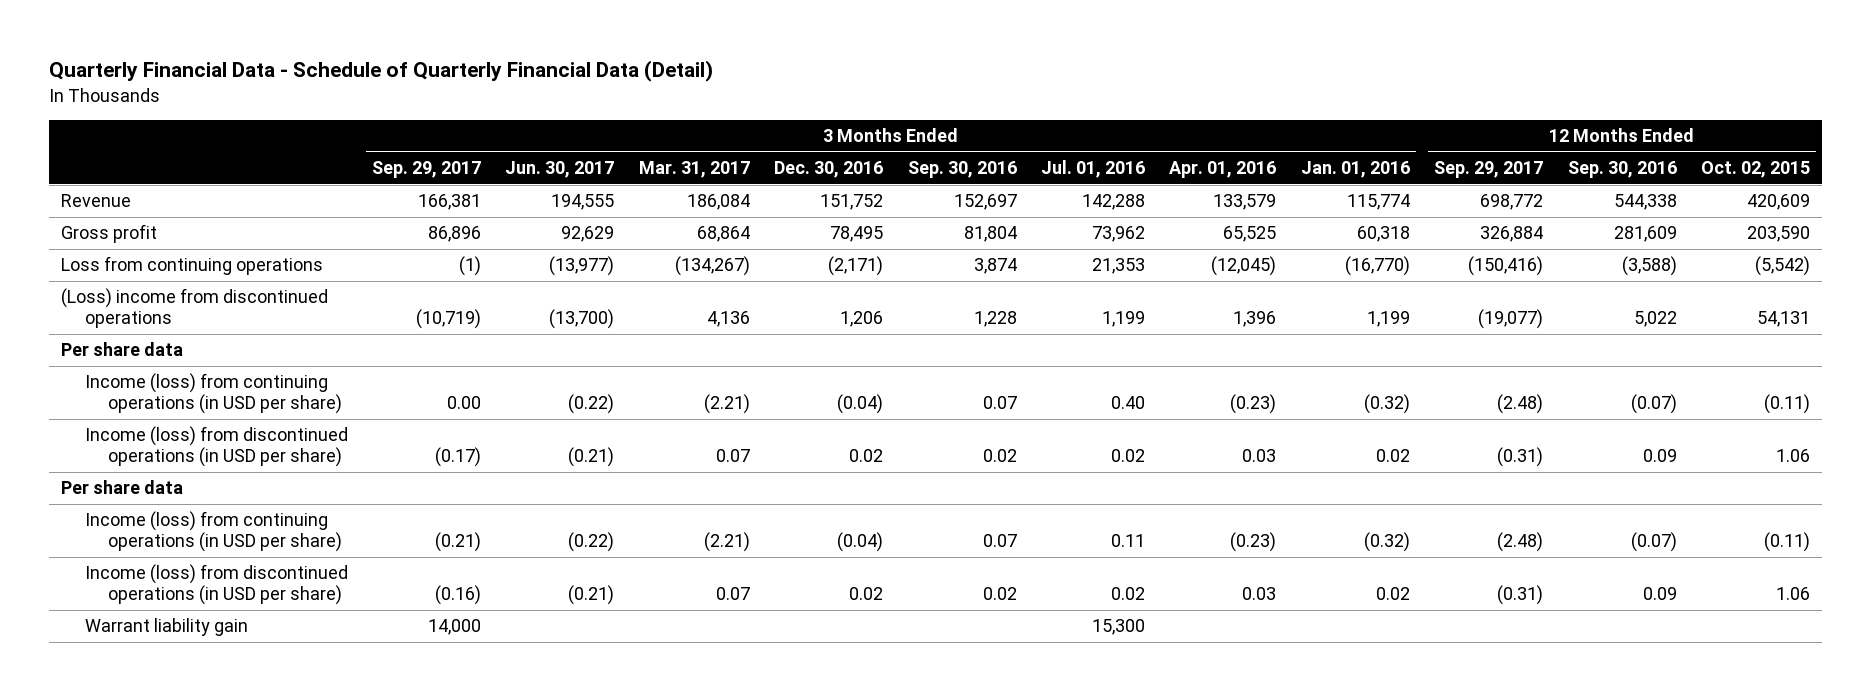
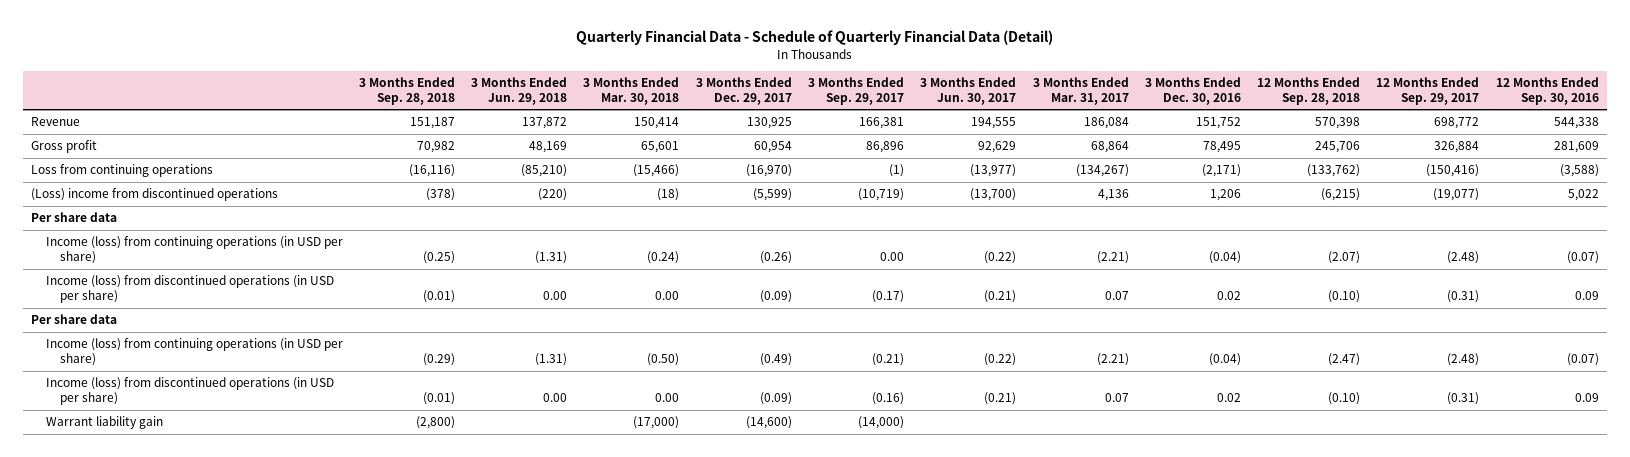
- | 3 Months Ended Sep. 29, 2017 | 3 Months Ended Jun. 30, 2017 | 3 Months Ended Mar. 31, 2017 | 3 Months Ended Dec. 30, 2016 | 3 Months Ended Sep. 30, 2016 | 3 Months Ended Jul. 01, 2016 | 3 Months Ended Apr. 01, 2016 | 3 Months Ended Jan. 01, 2016 | 12 Months Ended Sep. 29, 2017 | 12 Months Ended Sep. 30, 2016 | 12 Months Ended Oct. 02, 2015
+ | 3 Months Ended Sep. 28, 2018 | 3 Months Ended Jun. 29, 2018 | 3 Months Ended Mar. 30, 2018 | 3 Months Ended Dec. 29, 2017 | 3 Months Ended Sep. 29, 2017 | 3 Months Ended Jun. 30, 2017 | 3 Months Ended Mar. 31, 2017 | 3 Months Ended Dec. 30, 2016 | 12 Months Ended Sep. 28, 2018 | 12 Months Ended Sep. 29, 2017 | 12 Months Ended Sep. 30, 2016
- Warrant liability gain | 14,000 | | | | | 15,300 | | | | |
+ Warrant liability gain | (2,800) | | (17,000) | (14,600) | (14,000) | | | | | |

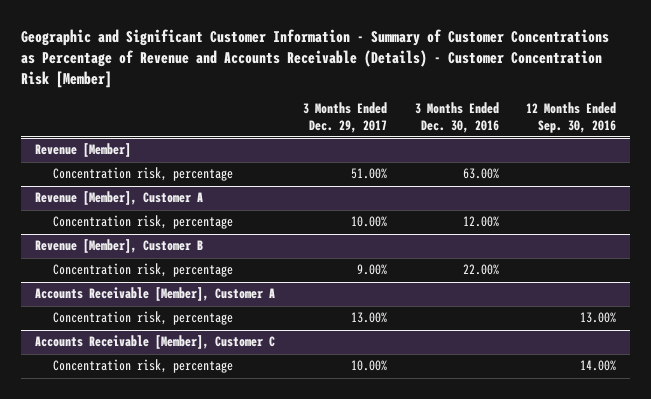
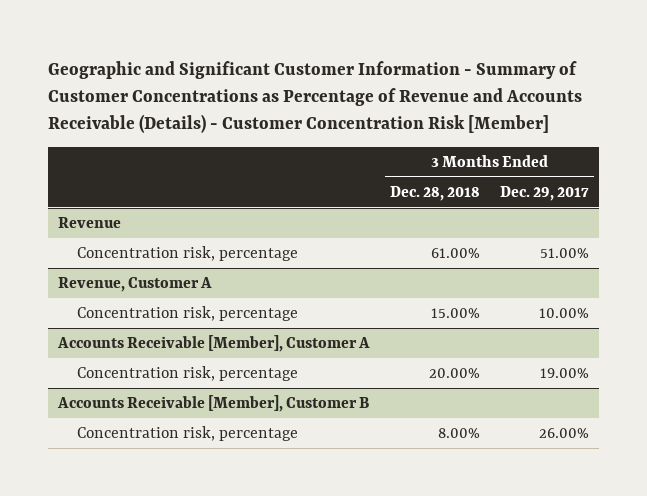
- | 3 Months Ended Dec. 29, 2017 | 3 Months Ended Dec. 30, 2016 | 12 Months Ended Sep. 30, 2016
+ | 3 Months Ended Dec. 28, 2018 | 3 Months Ended Dec. 29, 2017
- Revenue [Member]
+ Revenue
- Revenue [Member], Customer A
+ Revenue, Customer A
- Revenue [Member], Customer B
- Concentration risk, percentage | 9.00% | 22.00% |
@ Accounts Receivable [Member], Customer A
- Concentration risk, percentage | 13.00% | | 13.00%
- Accounts Receivable [Member], Customer C
- Concentration risk, percentage | 10.00% | | 14.00%
@ Accounts Receivable [Member], Customer A
+ Concentration risk, percentage | 20.00% | 19.00%
+ Accounts Receivable [Member], Customer B
+ Concentration risk, percentage | 8.00% | 26.00%

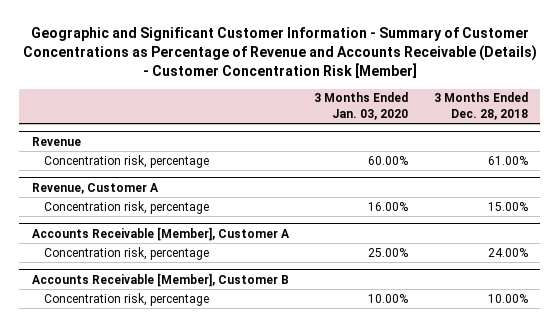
- | 3 Months Ended Dec. 28, 2018 | 3 Months Ended Dec. 29, 2017
+ | 3 Months Ended Jan. 03, 2020 | 3 Months Ended Dec. 28, 2018
@ Accounts Receivable [Member], Customer A
- Concentration risk, percentage | 20.00% | 19.00%
+ Concentration risk, percentage | 25.00% | 24.00%
@ Accounts Receivable [Member], Customer B
- Concentration risk, percentage | 8.00% | 26.00%
+ Concentration risk, percentage | 10.00% | 10.00%

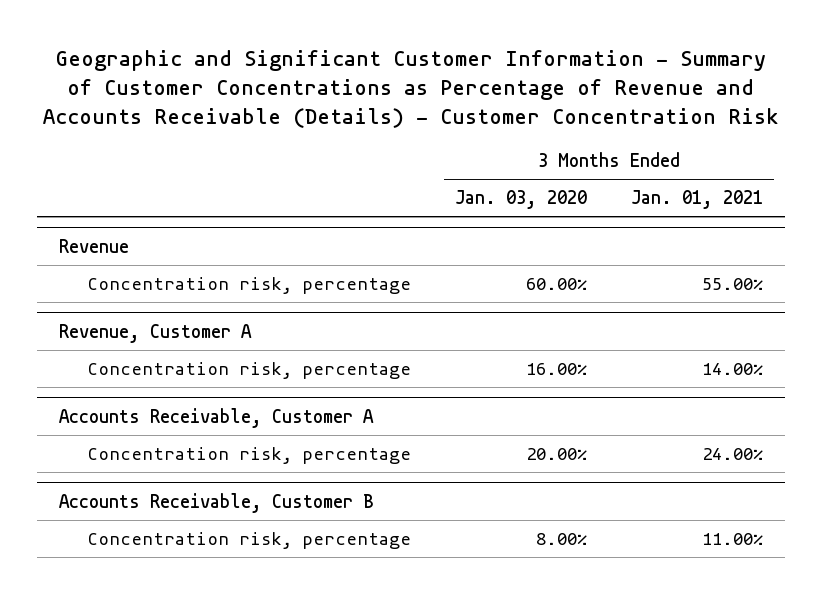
- Geographic and Significant Customer Information - Summary of Customer Concentrations as Percentage of Revenue and Accounts Receivable (Details) - Customer Concentration Risk [Member]
+ Geographic and Significant Customer Information - Summary of Customer Concentrations as Percentage of Revenue and Accounts Receivable (Details) - Customer Concentration Risk
- | 3 Months Ended Jan. 03, 2020 | 3 Months Ended Dec. 28, 2018
+ | 3 Months Ended Jan. 03, 2020 | 3 Months Ended Jan. 01, 2021
- Accounts Receivable [Member], Customer A
- Concentration risk, percentage | 25.00% | 24.00%
- Accounts Receivable [Member], Customer B
- Concentration risk, percentage | 10.00% | 10.00%
+ Accounts Receivable, Customer A
+ Concentration risk, percentage | 20.00% | 24.00%
+ Accounts Receivable, Customer B
+ Concentration risk, percentage | 8.00% | 11.00%

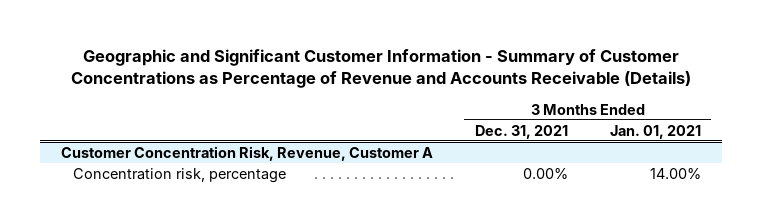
- Geographic and Significant Customer Information - Summary of Customer Concentrations as Percentage of Revenue and Accounts Receivable (Details) - Customer Concentration Risk
+ Geographic and Significant Customer Information - Summary of Customer Concentrations as Percentage of Revenue and Accounts Receivable (Details)
- | 3 Months Ended Jan. 03, 2020 | 3 Months Ended Jan. 01, 2021
+ | 3 Months Ended Dec. 31, 2021 | 3 Months Ended Jan. 01, 2021
- Revenue
- Concentration risk, percentage | 60.00% | 55.00%
- Revenue, Customer A
+ Customer Concentration Risk, Revenue, Customer A
- Accounts Receivable, Customer A
- Concentration risk, percentage | 20.00% | 24.00%
- Accounts Receivable, Customer B
- Concentration risk, percentage | 8.00% | 11.00%

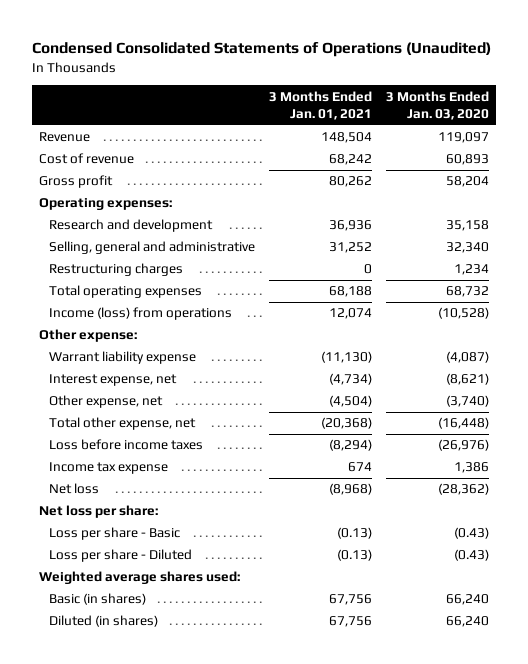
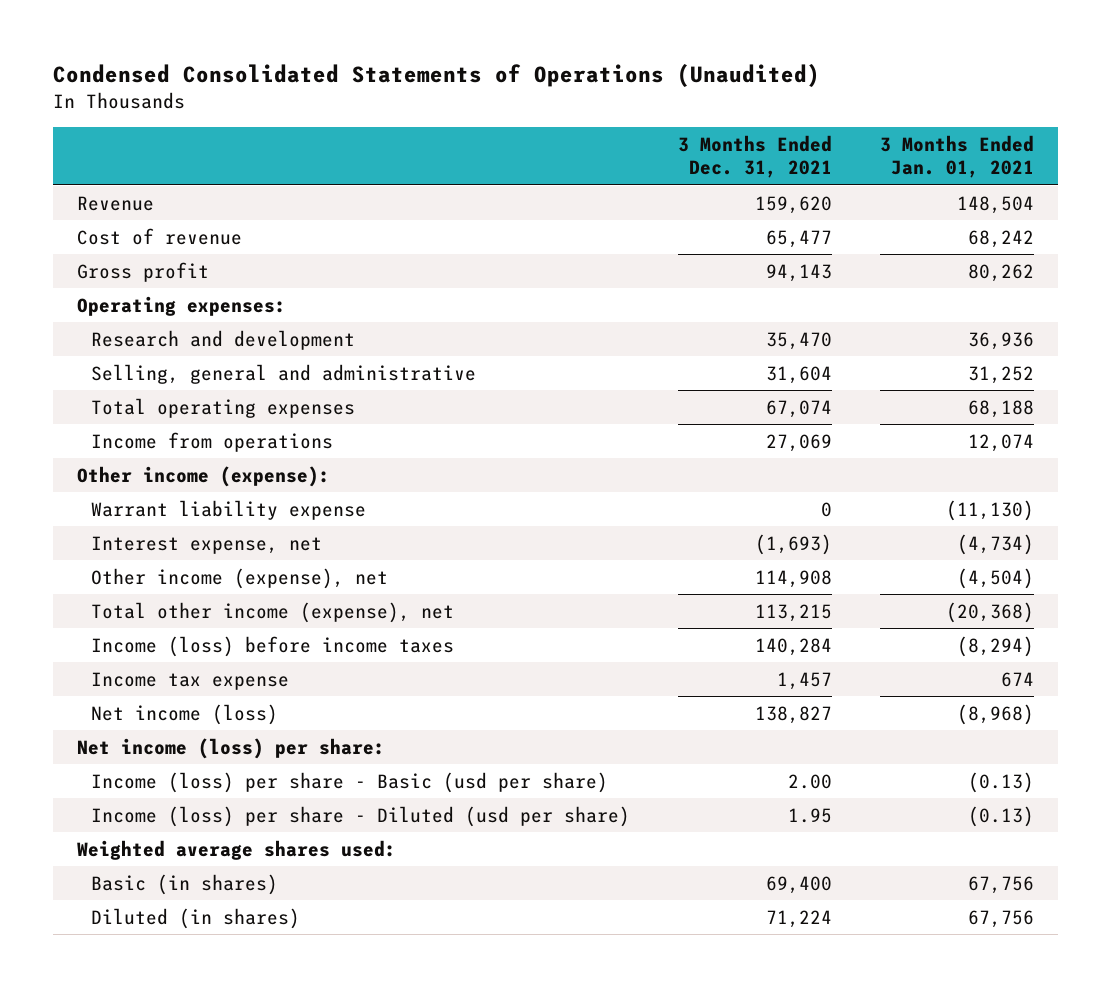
- | 3 Months Ended Jan. 01, 2021 | 3 Months Ended Jan. 03, 2020
+ | 3 Months Ended Dec. 31, 2021 | 3 Months Ended Jan. 01, 2021
- Restructuring charges | 0 | 1,234
- Income (loss) from operations | 12,074 | (10,528)
- Other expense:
+ Income from operations | 27,069 | 12,074
+ Other income (expense):
- Other expense, net | (4,504) | (3,740)
- Total other expense, net | (20,368) | (16,448)
- Loss before income taxes | (8,294) | (26,976)
+ Other income (expense), net | 114,908 | (4,504)
+ Total other income (expense), net | 113,215 | (20,368)
+ Income (loss) before income taxes | 140,284 | (8,294)
- Net loss | (8,968) | (28,362)
- Net loss per share:
- Loss per share - Basic | (0.13) | (0.43)
- Loss per share - Diluted | (0.13) | (0.43)
+ Net income (loss) | 138,827 | (8,968)
+ Net income (loss) per share:
+ Income (loss) per share - Basic (usd per share) | 2.00 | (0.13)
+ Income (loss) per share - Diluted (usd per share) | 1.95 | (0.13)

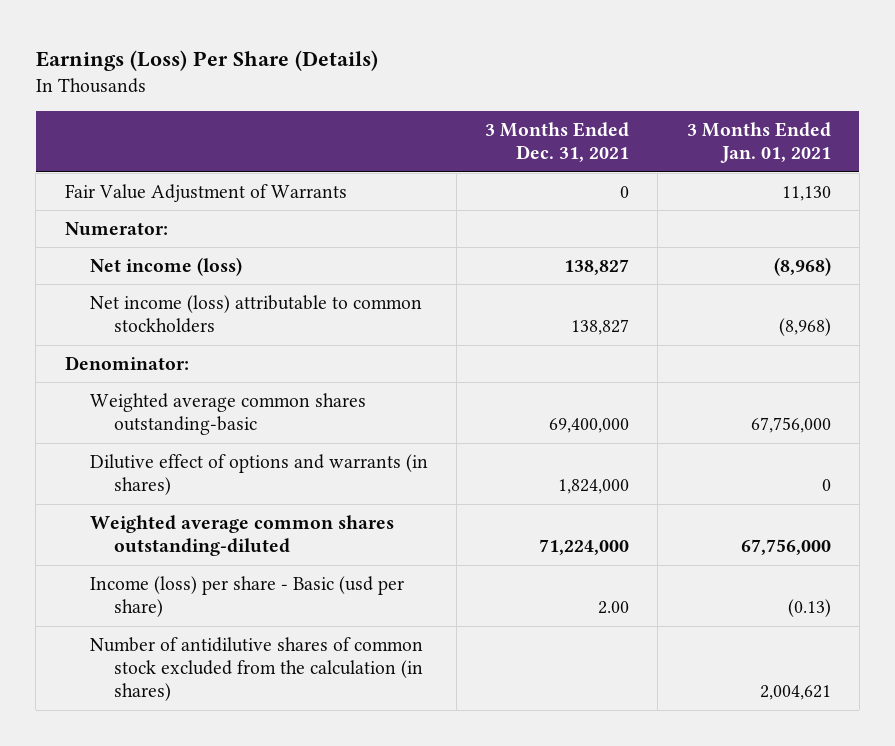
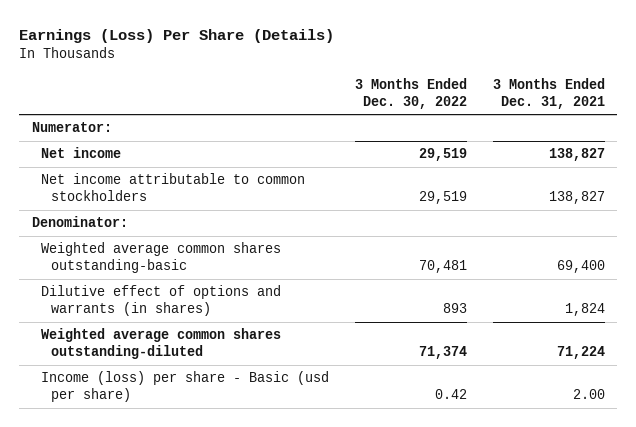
- | 3 Months Ended Dec. 31, 2021 | 3 Months Ended Jan. 01, 2021
+ | 3 Months Ended Dec. 30, 2022 | 3 Months Ended Dec. 31, 2021
- Fair Value Adjustment of Warrants | 0 | 11,130
- Net income (loss) | 138,827 | (8,968)
- Net income (loss) attributable to common stockholders | 138,827 | (8,968)
+ Net income | 29,519 | 138,827
+ Net income attributable to common stockholders | 29,519 | 138,827
- Weighted average common shares outstanding-basic | 69,400,000 | 67,756,000
- Dilutive effect of options and warrants (in shares) | 1,824,000 | 0
- Weighted average common shares outstanding-diluted | 71,224,000 | 67,756,000
+ Weighted average common shares outstanding-basic | 70,481 | 69,400
+ Dilutive effect of options and warrants (in shares) | 893 | 1,824
+ Weighted average common shares outstanding-diluted | 71,374 | 71,224
- Number of antidilutive shares of common stock excluded from the calculation (in shares) | | 2,004,621

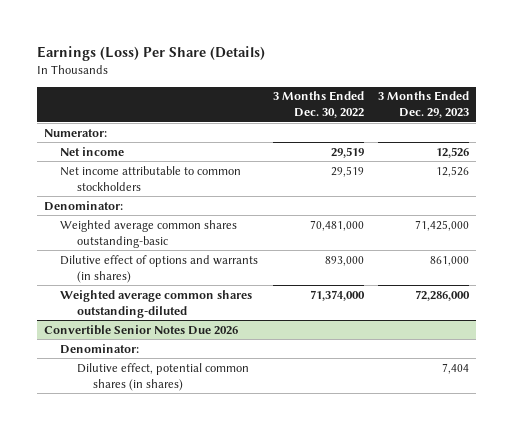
- | 3 Months Ended Dec. 30, 2022 | 3 Months Ended Dec. 31, 2021
+ | 3 Months Ended Dec. 30, 2022 | 3 Months Ended Dec. 29, 2023
- Weighted average common shares outstanding-basic | 70,481 | 69,400
- Dilutive effect of options and warrants (in shares) | 893 | 1,824
- Weighted average common shares outstanding-diluted | 71,374 | 71,224
- Income (loss) per share - Basic (usd per share) | 0.42 | 2.00
+ Weighted average common shares outstanding-basic | 70,481,000 | 71,425,000
+ Dilutive effect of options and warrants (in shares) | 893,000 | 861,000
+ Weighted average common shares outstanding-diluted | 71,374,000 | 72,286,000
+ Convertible Senior Notes Due 2026
+ Denominator:
+ Dilutive effect, potential common shares (in shares) | | 7,404

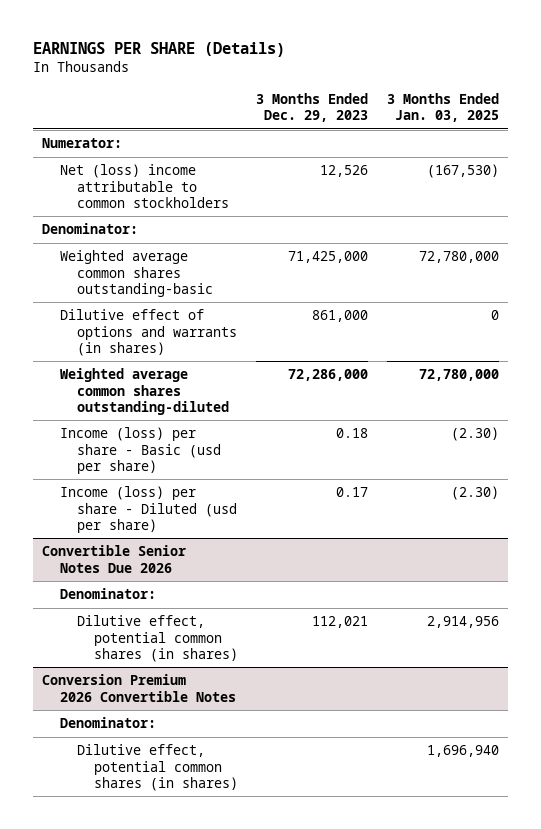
- Earnings (Loss) Per Share (Details)
+ EARNINGS PER SHARE (Details)
- | 3 Months Ended Dec. 30, 2022 | 3 Months Ended Dec. 29, 2023
+ | 3 Months Ended Dec. 29, 2023 | 3 Months Ended Jan. 03, 2025
- Net income | 29,519 | 12,526
- Net income attributable to common stockholders | 29,519 | 12,526
+ Net (loss) income attributable to common stockholders | 12,526 | (167,530)
+ Income (loss) per share - Basic (usd per share) | 0.18 | (2.30)
+ Income (loss) per share - Diluted (usd per share) | 0.17 | (2.30)
@ Convertible Senior Notes Due 2026
- Dilutive effect, potential common shares (in shares) | | 7,404
+ Dilutive effect, potential common shares (in shares) | 112,021 | 2,914,956
+ Conversion Premium 2026 Convertible Notes
+ Denominator:
+ Dilutive effect, potential common shares (in shares) | | 1,696,940

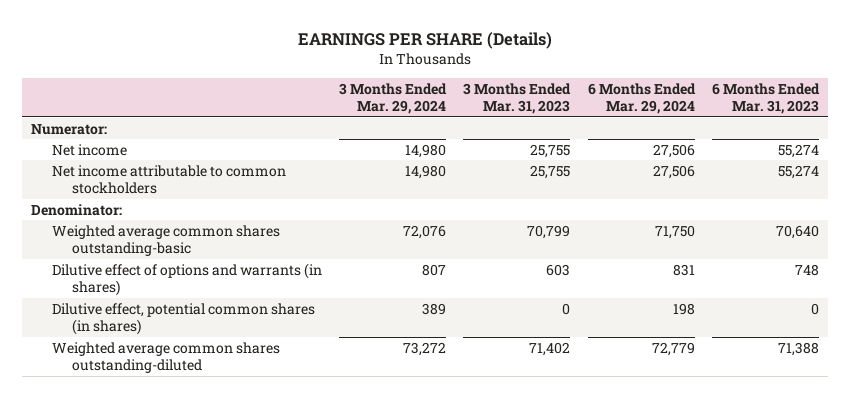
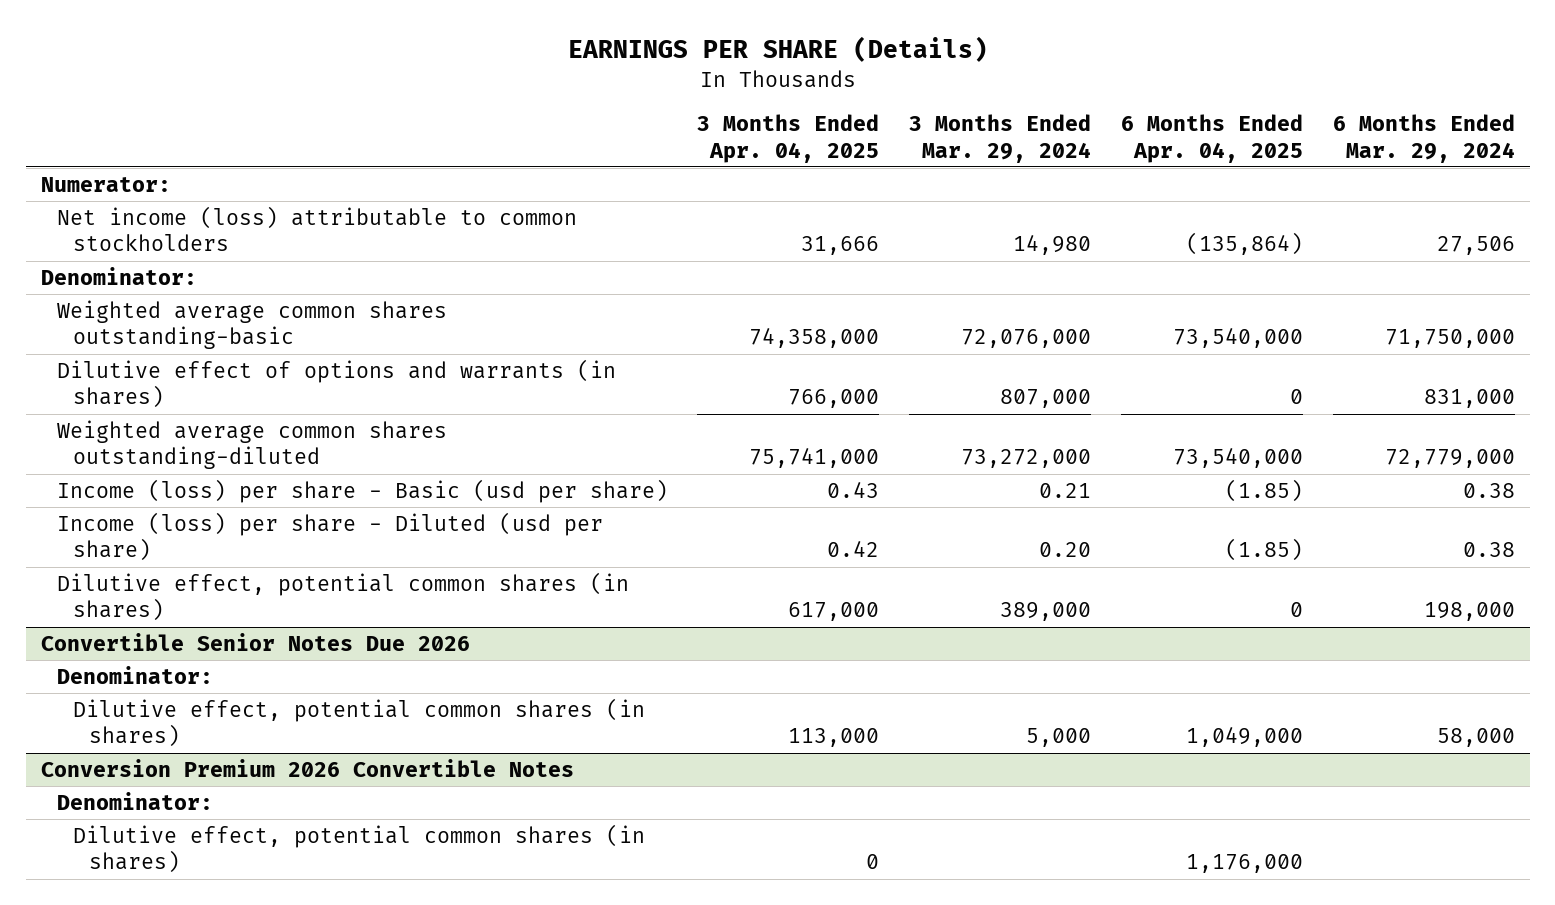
- | 3 Months Ended Mar. 29, 2024 | 3 Months Ended Mar. 31, 2023 | 6 Months Ended Mar. 29, 2024 | 6 Months Ended Mar. 31, 2023
+ | 3 Months Ended Apr. 04, 2025 | 3 Months Ended Mar. 29, 2024 | 6 Months Ended Apr. 04, 2025 | 6 Months Ended Mar. 29, 2024
- Net income | 14,980 | 25,755 | 27,506 | 55,274
- Net income attributable to common stockholders | 14,980 | 25,755 | 27,506 | 55,274
+ Net income (loss) attributable to common stockholders | 31,666 | 14,980 | (135,864) | 27,506
- Weighted average common shares outstanding-basic | 72,076 | 70,799 | 71,750 | 70,640
- Dilutive effect of options and warrants (in shares) | 807 | 603 | 831 | 748
- Dilutive effect, potential common shares (in shares) | 389 | 0 | 198 | 0
- Weighted average common shares outstanding-diluted | 73,272 | 71,402 | 72,779 | 71,388
+ Weighted average common shares outstanding-basic | 74,358,000 | 72,076,000 | 73,540,000 | 71,750,000
+ Dilutive effect of options and warrants (in shares) | 766,000 | 807,000 | 0 | 831,000
+ Weighted average common shares outstanding-diluted | 75,741,000 | 73,272,000 | 73,540,000 | 72,779,000
+ Income (loss) per share - Basic (usd per share) | 0.43 | 0.21 | (1.85) | 0.38
+ Income (loss) per share - Diluted (usd per share) | 0.42 | 0.20 | (1.85) | 0.38
+ Dilutive effect, potential common shares (in shares) | 617,000 | 389,000 | 0 | 198,000
+ Convertible Senior Notes Due 2026
+ Denominator:
+ Dilutive effect, potential common shares (in shares) | 113,000 | 5,000 | 1,049,000 | 58,000
+ Conversion Premium 2026 Convertible Notes
+ Denominator:
+ Dilutive effect, potential common shares (in shares) | 0 | | 1,176,000 |

